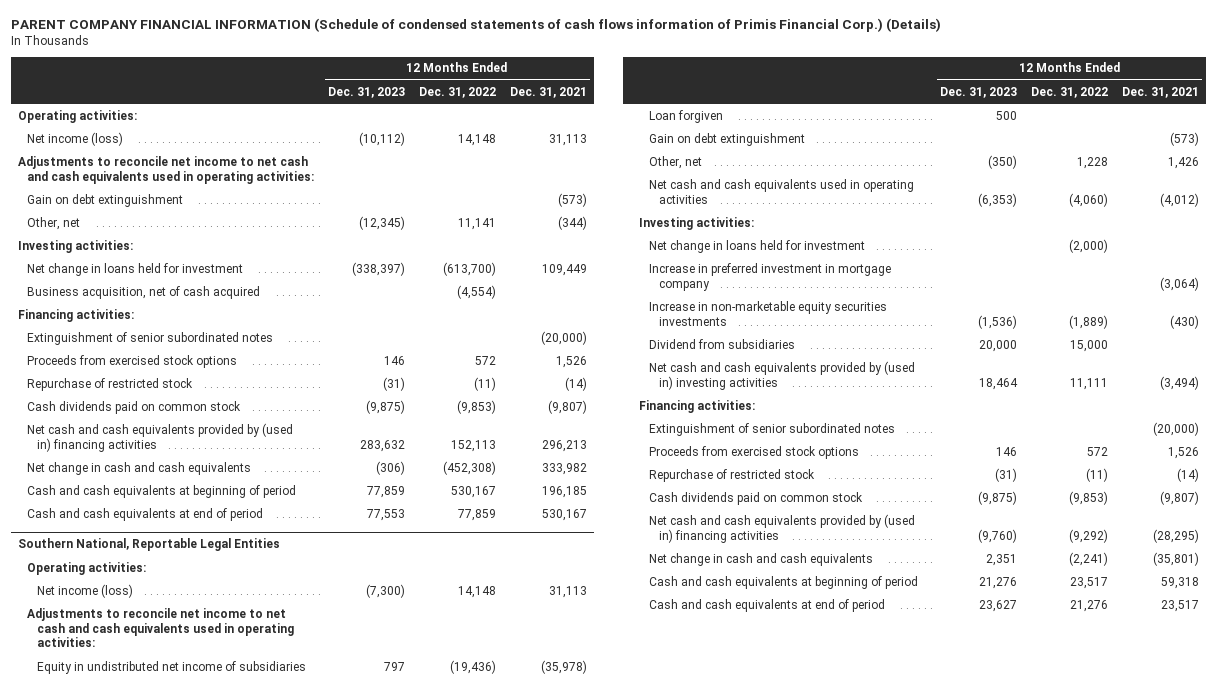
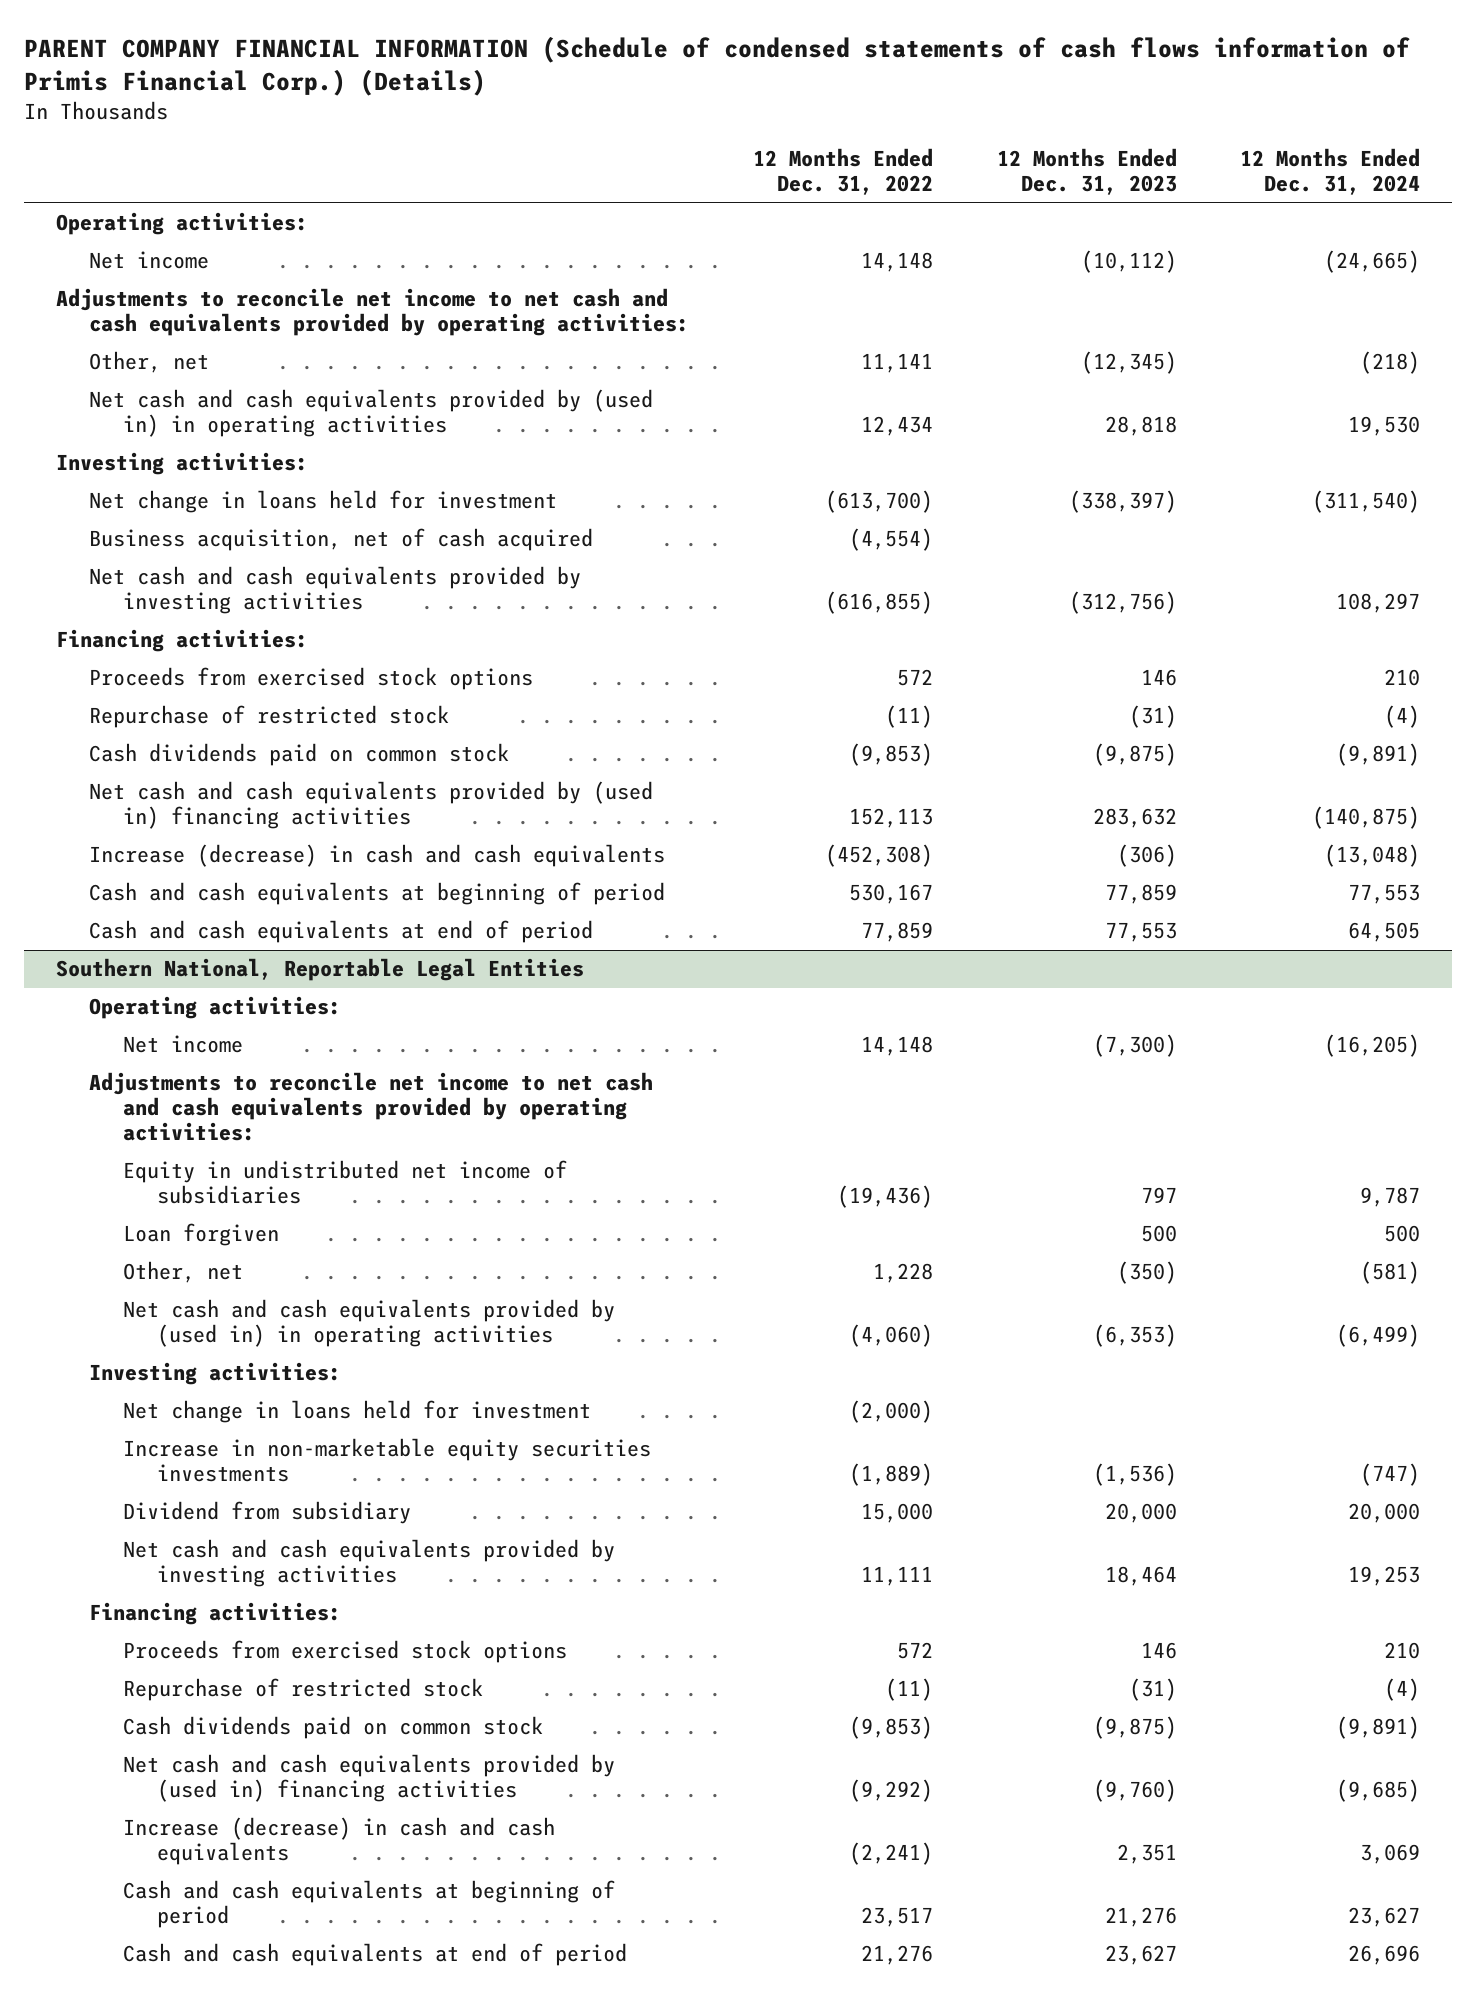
- | 12 Months Ended Dec. 31, 2023 | 12 Months Ended Dec. 31, 2022 | 12 Months Ended Dec. 31, 2021
+ | 12 Months Ended Dec. 31, 2022 | 12 Months Ended Dec. 31, 2023 | 12 Months Ended Dec. 31, 2024
- Net income (loss) | (10,112) | 14,148 | 31,113
- Adjustments to reconcile net income to net cash and cash equivalents used in operating activities:
- Gain on debt extinguishment | | | (573)
+ Net income | 14,148 | (10,112) | (24,665)
+ Adjustments to reconcile net income to net cash and cash equivalents provided by operating activities:
+ Net cash and cash equivalents provided by (used in) in operating activities | 12,434 | 28,818 | 19,530
+ Net cash and cash equivalents provided by investing activities | (616,855) | (312,756) | 108,297
- Extinguishment of senior subordinated notes | | | (20,000)
- Net change in cash and cash equivalents | (306) | (452,308) | 333,982
+ Increase (decrease) in cash and cash equivalents | (452,308) | (306) | (13,048)
@ Southern National, Reportable Legal Entities
- Net income (loss) | (7,300) | 14,148 | 31,113
- Adjustments to reconcile net income to net cash and cash equivalents used in operating activities:
+ Net income | 14,148 | (7,300) | (16,205)
+ Adjustments to reconcile net income to net cash and cash equivalents provided by operating activities:
- Gain on debt extinguishment | | | (573)
- Net cash and cash equivalents used in operating activities | (6,353) | (4,060) | (4,012)
+ Net cash and cash equivalents provided by (used in) in operating activities | (4,060) | (6,353) | (6,499)
- Increase in preferred investment in mortgage company | | | (3,064)
- Dividend from subsidiaries | 20,000 | 15,000 |
- Net cash and cash equivalents provided by (used in) investing activities | 18,464 | 11,111 | (3,494)
+ Dividend from subsidiary | 15,000 | 20,000 | 20,000
+ Net cash and cash equivalents provided by investing activities | 11,111 | 18,464 | 19,253
- Extinguishment of senior subordinated notes | | | (20,000)
- Net change in cash and cash equivalents | 2,351 | (2,241) | (35,801)
+ Increase (decrease) in cash and cash equivalents | (2,241) | 2,351 | 3,069

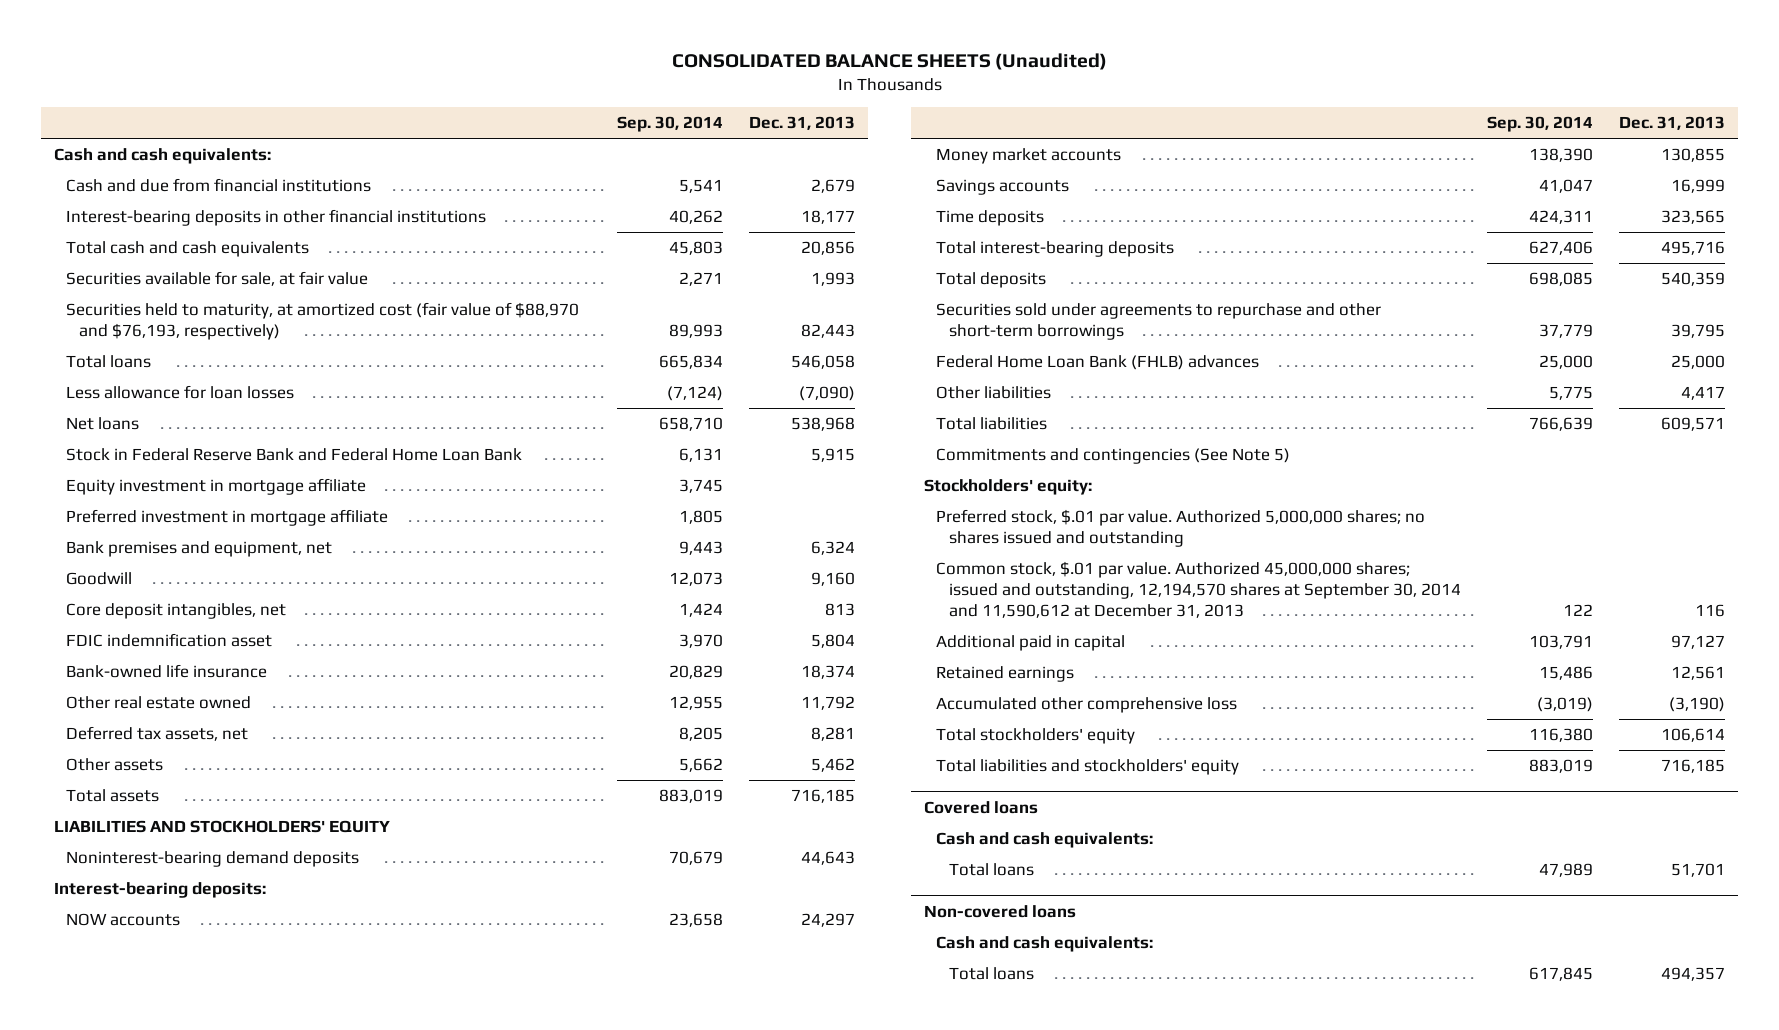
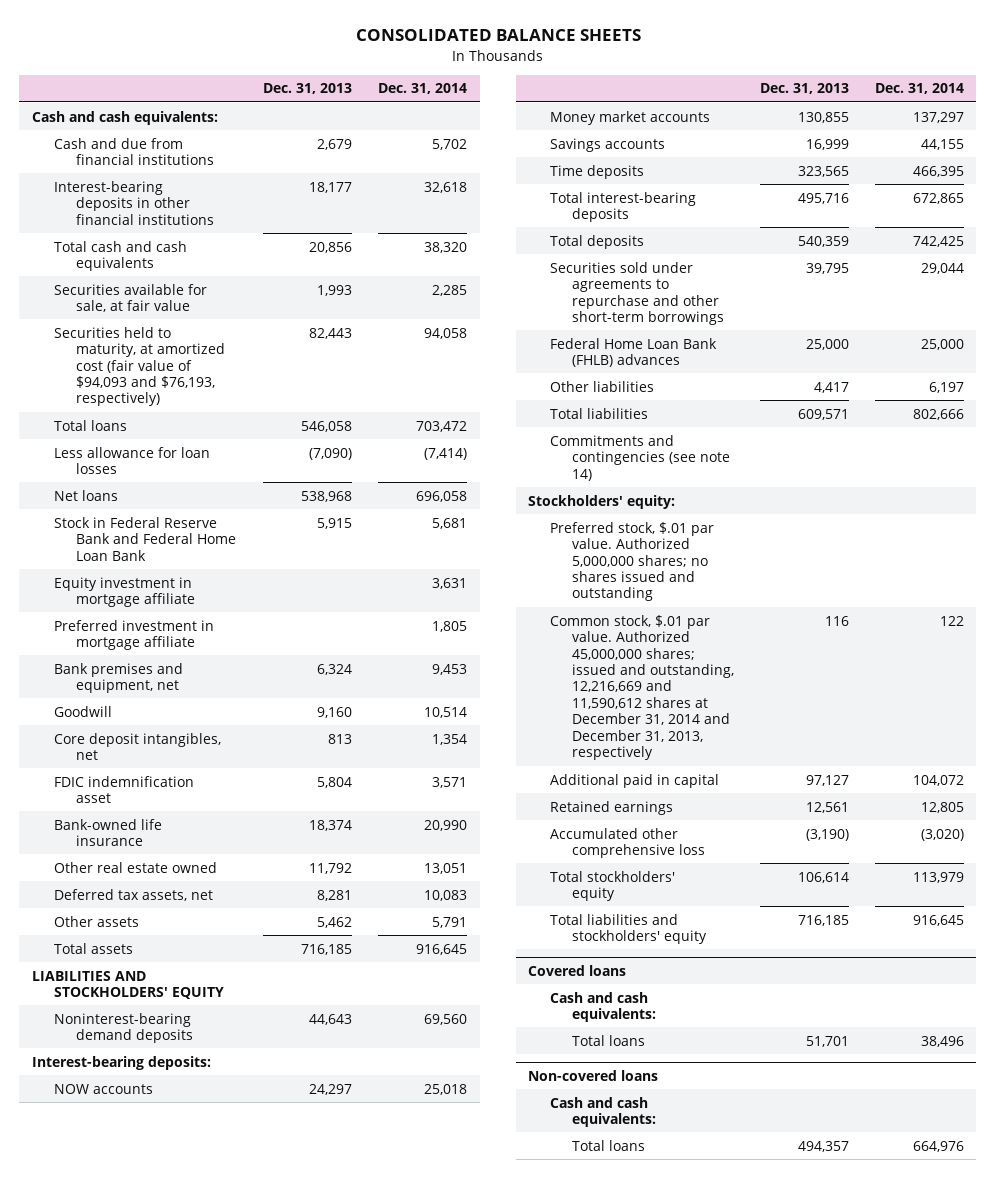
- CONSOLIDATED BALANCE SHEETS (Unaudited)
+ CONSOLIDATED BALANCE SHEETS
- | Sep. 30, 2014 | Dec. 31, 2013
+ | Dec. 31, 2013 | Dec. 31, 2014
- Securities held to maturity, at amortized cost (fair value of $88,970 and $76,193, respectively) | 89,993 | 82,443
+ Securities held to maturity, at amortized cost (fair value of $94,093 and $76,193, respectively) | 82,443 | 94,058
- Commitments and contingencies (See Note 5)
+ Commitments and contingencies (see note 14)
- Common stock, $.01 par value. Authorized 45,000,000 shares; issued and outstanding, 12,194,570 shares at September 30, 2014 and 11,590,612 at December 31, 2013 | 122 | 116
+ Common stock, $.01 par value. Authorized 45,000,000 shares; issued and outstanding, 12,216,669 and 11,590,612 shares at December 31, 2014 and December 31, 2013, respectively | 116 | 122

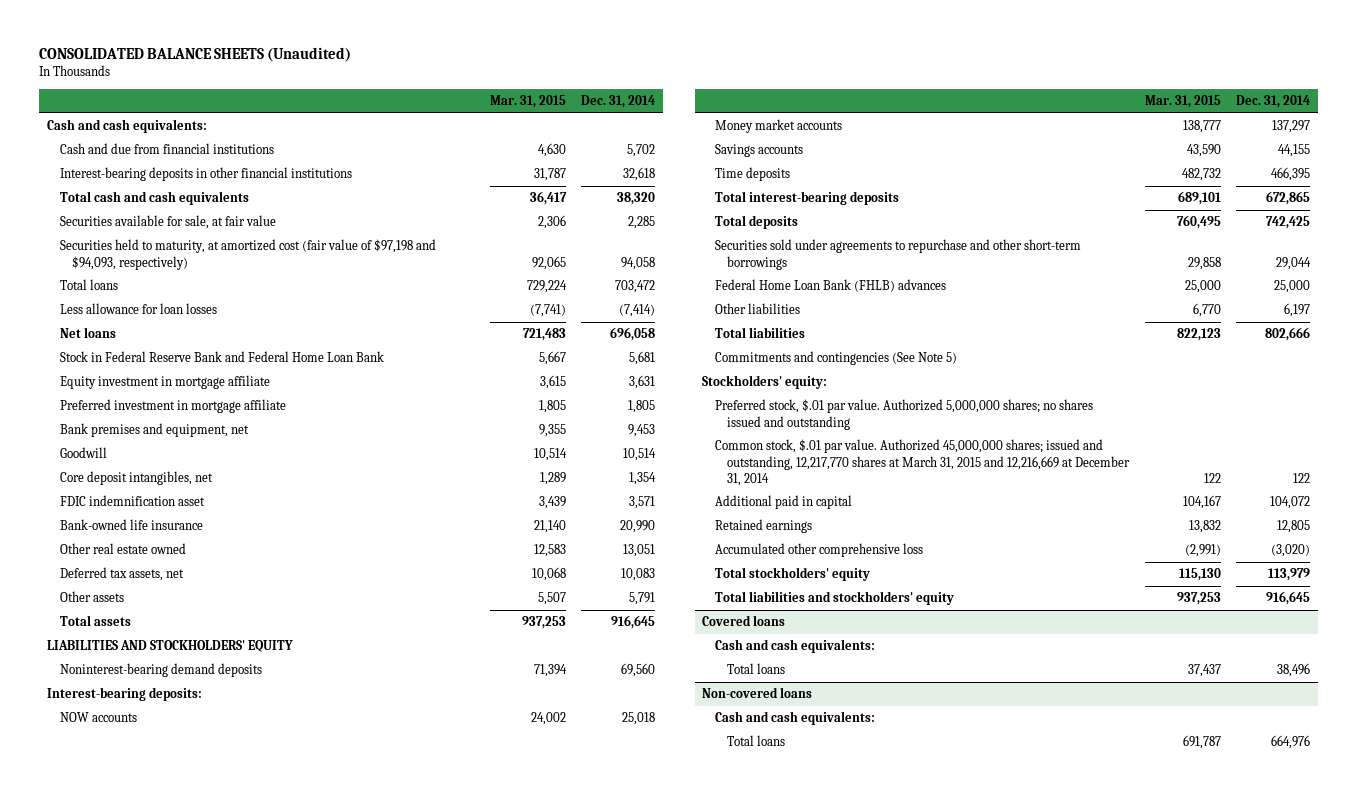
- CONSOLIDATED BALANCE SHEETS
+ CONSOLIDATED BALANCE SHEETS (Unaudited)
- | Dec. 31, 2013 | Dec. 31, 2014
+ | Mar. 31, 2015 | Dec. 31, 2014
- Securities held to maturity, at amortized cost (fair value of $94,093 and $76,193, respectively) | 82,443 | 94,058
+ Securities held to maturity, at amortized cost (fair value of $97,198 and $94,093, respectively) | 92,065 | 94,058
- Commitments and contingencies (see note 14)
+ Commitments and contingencies (See Note 5)
- Common stock, $.01 par value. Authorized 45,000,000 shares; issued and outstanding, 12,216,669 and 11,590,612 shares at December 31, 2014 and December 31, 2013, respectively | 116 | 122
+ Common stock, $.01 par value. Authorized 45,000,000 shares; issued and outstanding, 12,217,770 shares at March 31, 2015 and 12,216,669 at December 31, 2014 | 122 | 122

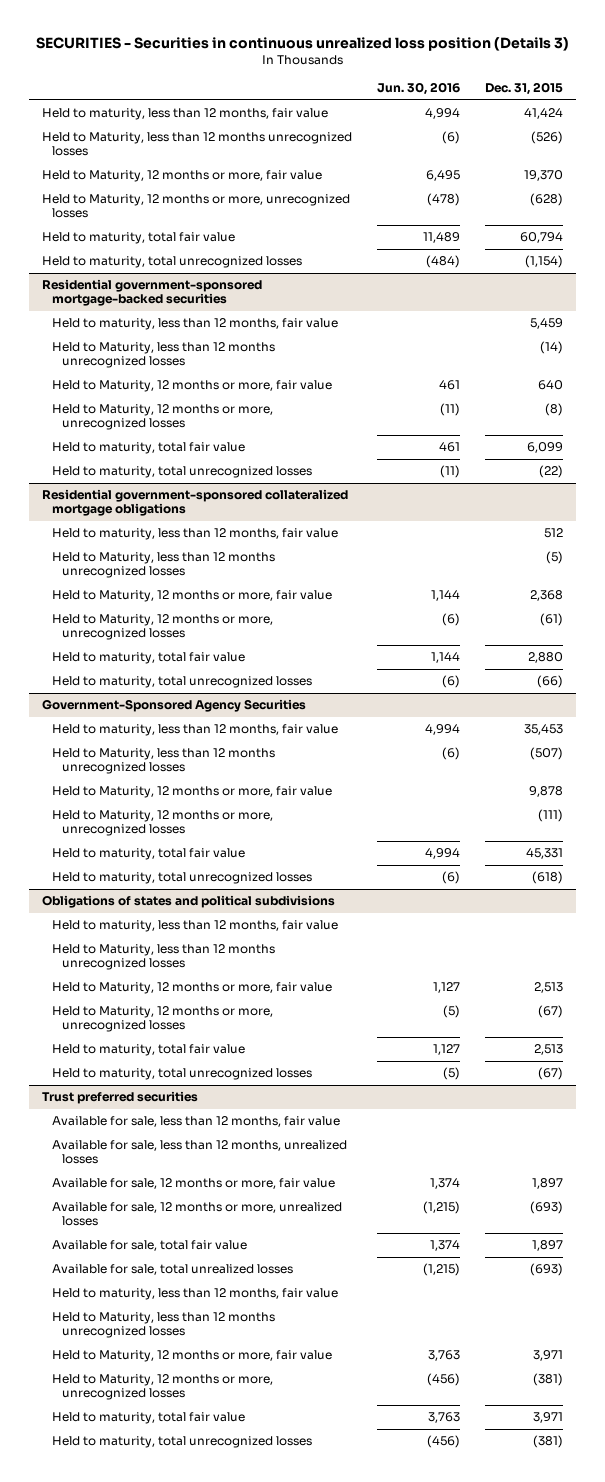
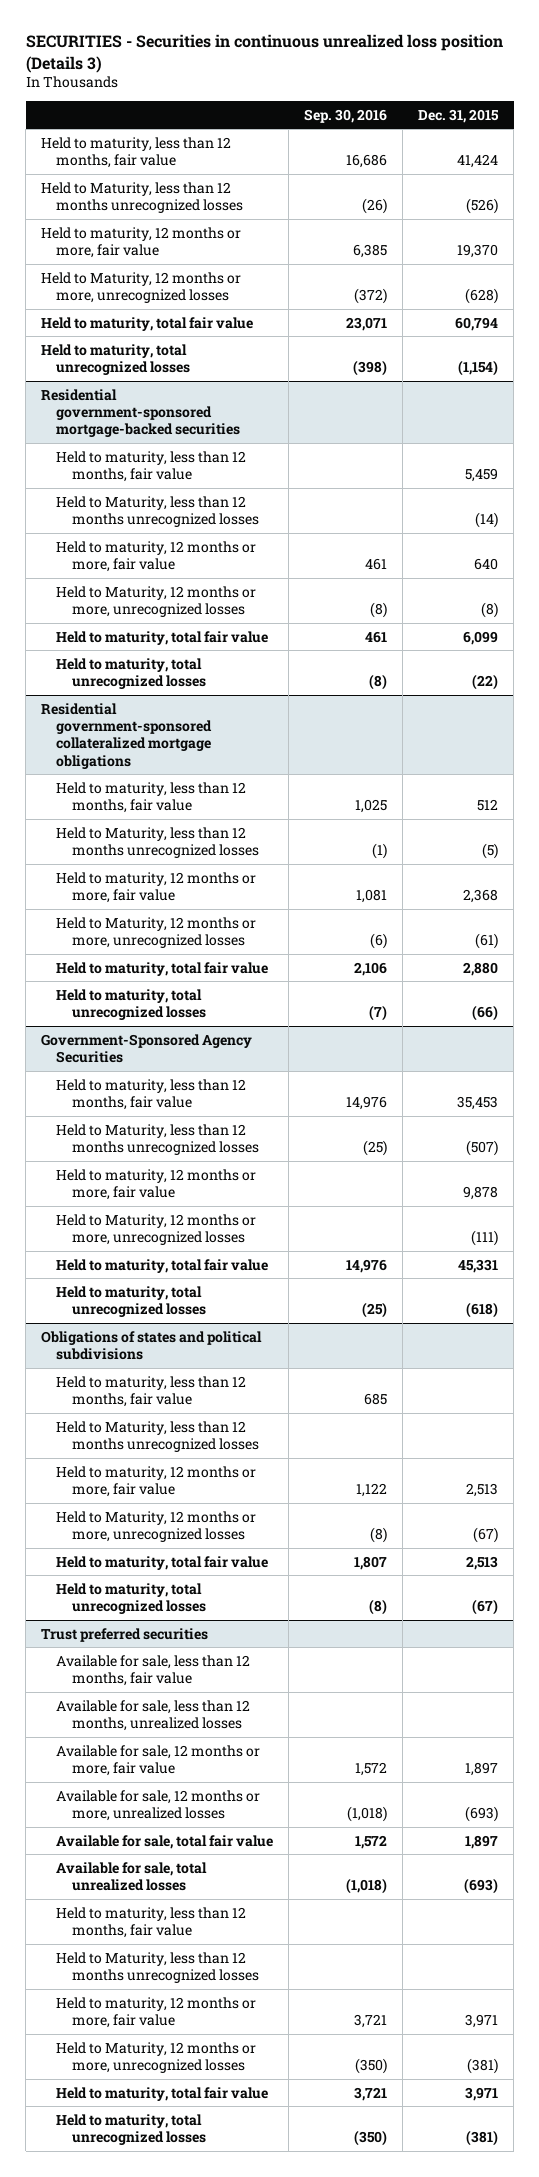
- | Jun. 30, 2016 | Dec. 31, 2015
+ | Sep. 30, 2016 | Dec. 31, 2015
- Held to Maturity, 12 months or more, fair value | 6,495 | 19,370
+ Held to maturity, 12 months or more, fair value | 6,385 | 19,370
@ Residential government-sponsored mortgage-backed securities
- Held to Maturity, 12 months or more, fair value | 461 | 640
+ Held to maturity, 12 months or more, fair value | 461 | 640
@ Residential government-sponsored collateralized mortgage obligations
- Held to Maturity, 12 months or more, fair value | 1,144 | 2,368
+ Held to maturity, 12 months or more, fair value | 1,081 | 2,368
@ Government-Sponsored Agency Securities
- Held to Maturity, 12 months or more, fair value | | 9,878
+ Held to maturity, 12 months or more, fair value | | 9,878
@ Obligations of states and political subdivisions
- Held to Maturity, 12 months or more, fair value | 1,127 | 2,513
+ Held to maturity, 12 months or more, fair value | 1,122 | 2,513
@ Trust preferred securities
- Held to Maturity, 12 months or more, fair value | 3,763 | 3,971
+ Held to maturity, 12 months or more, fair value | 3,721 | 3,971

